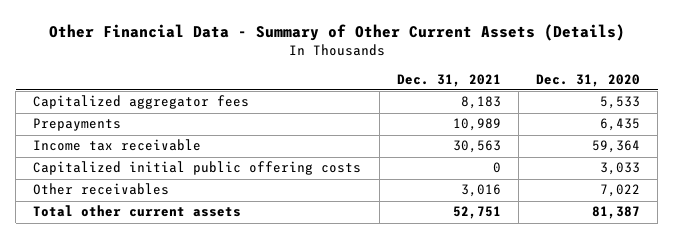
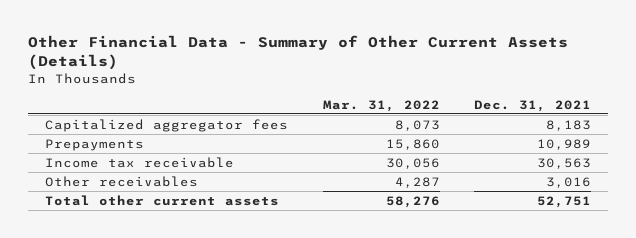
- | Dec. 31, 2021 | Dec. 31, 2020
+ | Mar. 31, 2022 | Dec. 31, 2021
- Capitalized initial public offering costs | 0 | 3,033

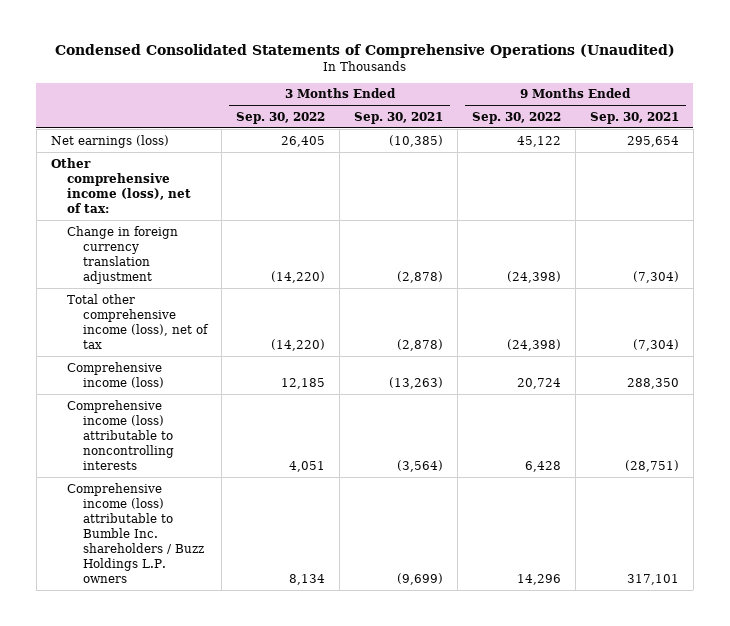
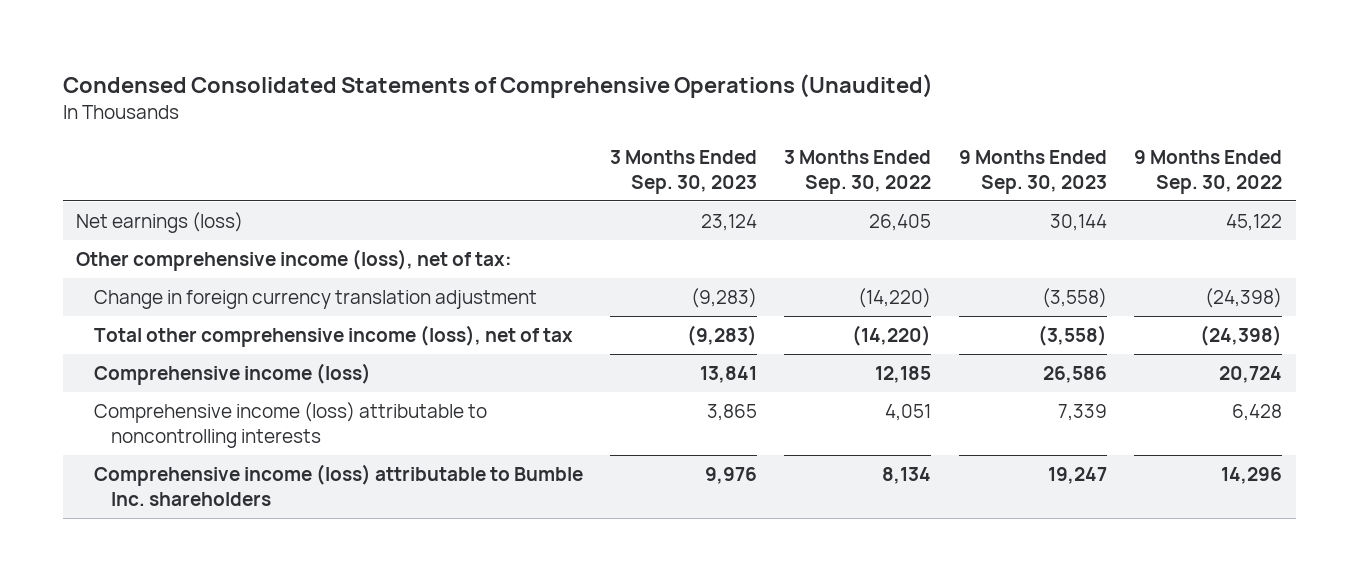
- | 3 Months Ended Sep. 30, 2022 | 3 Months Ended Sep. 30, 2021 | 9 Months Ended Sep. 30, 2022 | 9 Months Ended Sep. 30, 2021
+ | 3 Months Ended Sep. 30, 2023 | 3 Months Ended Sep. 30, 2022 | 9 Months Ended Sep. 30, 2023 | 9 Months Ended Sep. 30, 2022
- Comprehensive income (loss) attributable to Bumble Inc. shareholders / Buzz Holdings L.P. owners | 8,134 | (9,699) | 14,296 | 317,101
+ Comprehensive income (loss) attributable to Bumble Inc. shareholders | 9,976 | 8,134 | 19,247 | 14,296

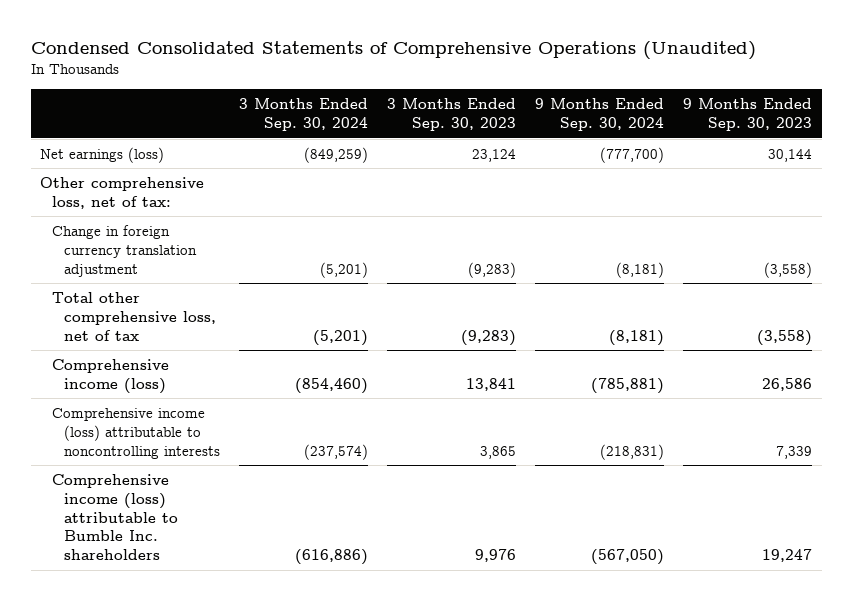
- | 3 Months Ended Sep. 30, 2023 | 3 Months Ended Sep. 30, 2022 | 9 Months Ended Sep. 30, 2023 | 9 Months Ended Sep. 30, 2022
+ | 3 Months Ended Sep. 30, 2024 | 3 Months Ended Sep. 30, 2023 | 9 Months Ended Sep. 30, 2024 | 9 Months Ended Sep. 30, 2023
- Other comprehensive income (loss), net of tax:
+ Other comprehensive loss, net of tax:
- Total other comprehensive income (loss), net of tax | (9,283) | (14,220) | (3,558) | (24,398)
+ Total other comprehensive loss, net of tax | (5,201) | (9,283) | (8,181) | (3,558)

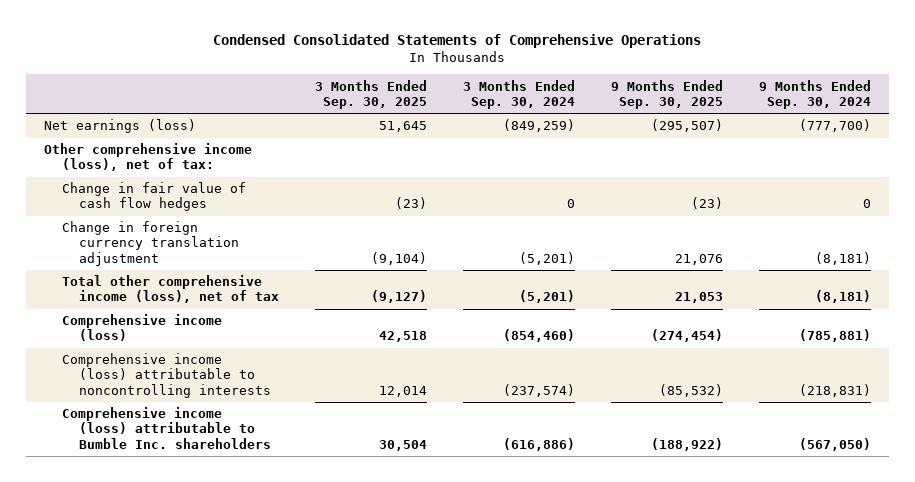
- Condensed Consolidated Statements of Comprehensive Operations (Unaudited)
+ Condensed Consolidated Statements of Comprehensive Operations
- | 3 Months Ended Sep. 30, 2024 | 3 Months Ended Sep. 30, 2023 | 9 Months Ended Sep. 30, 2024 | 9 Months Ended Sep. 30, 2023
+ | 3 Months Ended Sep. 30, 2025 | 3 Months Ended Sep. 30, 2024 | 9 Months Ended Sep. 30, 2025 | 9 Months Ended Sep. 30, 2024
- Other comprehensive loss, net of tax:
+ Other comprehensive income (loss), net of tax:
+ Change in fair value of cash flow hedges | (23) | 0 | (23) | 0
- Total other comprehensive loss, net of tax | (5,201) | (9,283) | (8,181) | (3,558)
+ Total other comprehensive income (loss), net of tax | (9,127) | (5,201) | 21,053 | (8,181)

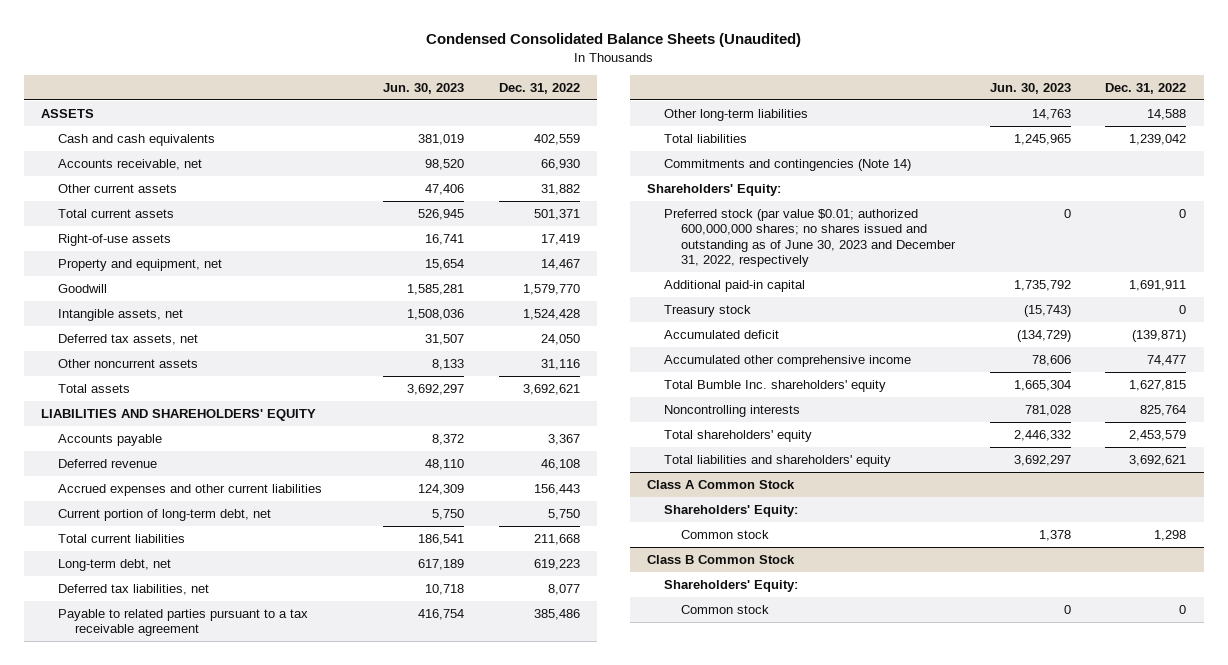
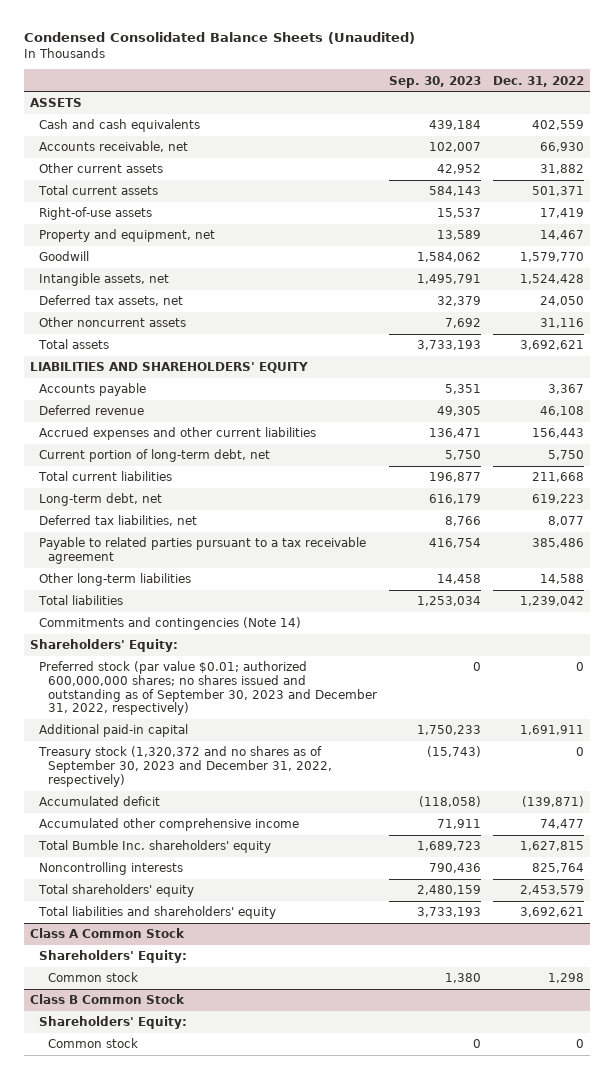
- | Jun. 30, 2023 | Dec. 31, 2022
+ | Sep. 30, 2023 | Dec. 31, 2022
- Preferred stock (par value $0.01; authorized 600,000,000 shares; no shares issued and outstanding as of June 30, 2023 and December 31, 2022, respectively | 0 | 0
+ Preferred stock (par value $0.01; authorized 600,000,000 shares; no shares issued and outstanding as of September 30, 2023 and December 31, 2022, respectively) | 0 | 0
- Treasury stock | (15,743) | 0
+ Treasury stock (1,320,372 and no shares as of September 30, 2023 and December 31, 2022, respectively) | (15,743) | 0

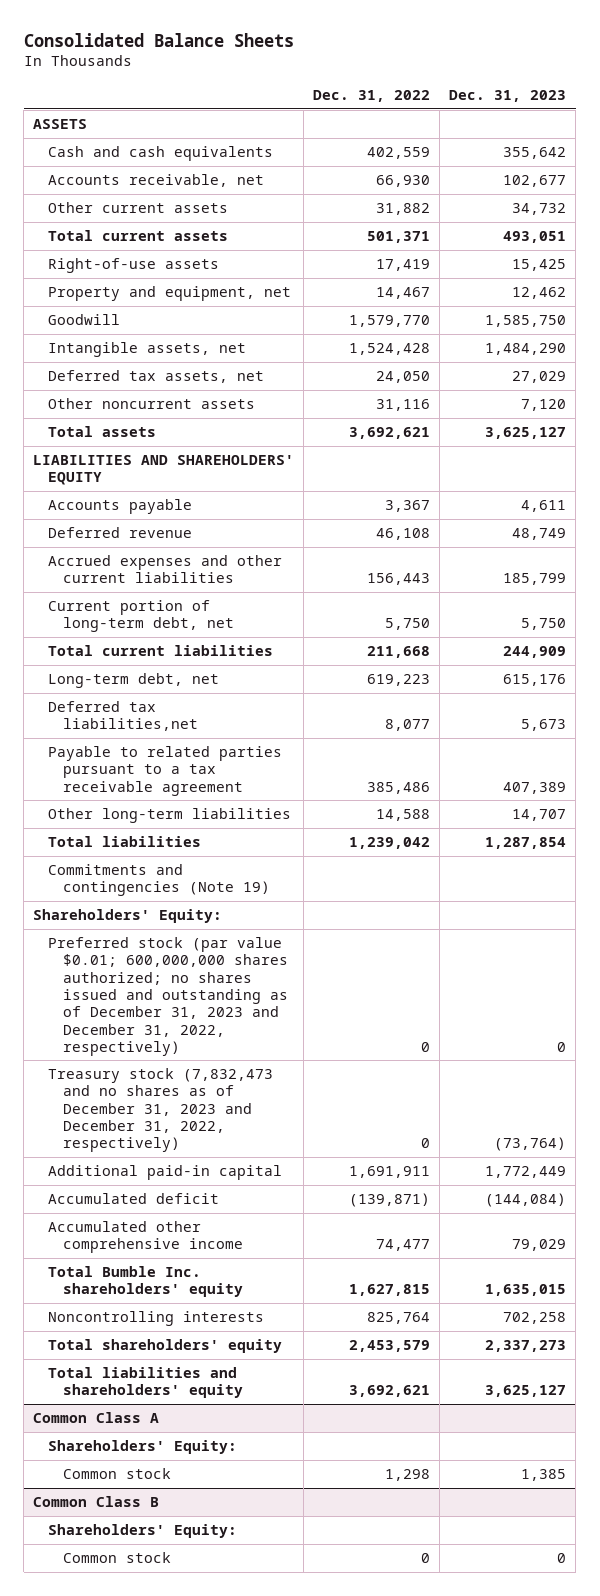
- Condensed Consolidated Balance Sheets (Unaudited)
+ Consolidated Balance Sheets
- | Sep. 30, 2023 | Dec. 31, 2022
+ | Dec. 31, 2022 | Dec. 31, 2023
- Deferred tax liabilities, net | 8,766 | 8,077
+ Deferred tax liabilities,net | 8,077 | 5,673
- Commitments and contingencies (Note 14)
+ Commitments and contingencies (Note 19)
- Preferred stock (par value $0.01; authorized 600,000,000 shares; no shares issued and outstanding as of September 30, 2023 and December 31, 2022, respectively) | 0 | 0
+ Preferred stock (par value $0.01; 600,000,000 shares authorized; no shares issued and outstanding as of December 31, 2023 and December 31, 2022, respectively) | 0 | 0
+ Treasury stock (7,832,473 and no shares as of December 31, 2023 and December 31, 2022, respectively) | 0 | (73,764)
- Treasury stock (1,320,372 and no shares as of September 30, 2023 and December 31, 2022, respectively) | (15,743) | 0
- Class A Common Stock
+ Common Class A
- Class B Common Stock
+ Common Class B

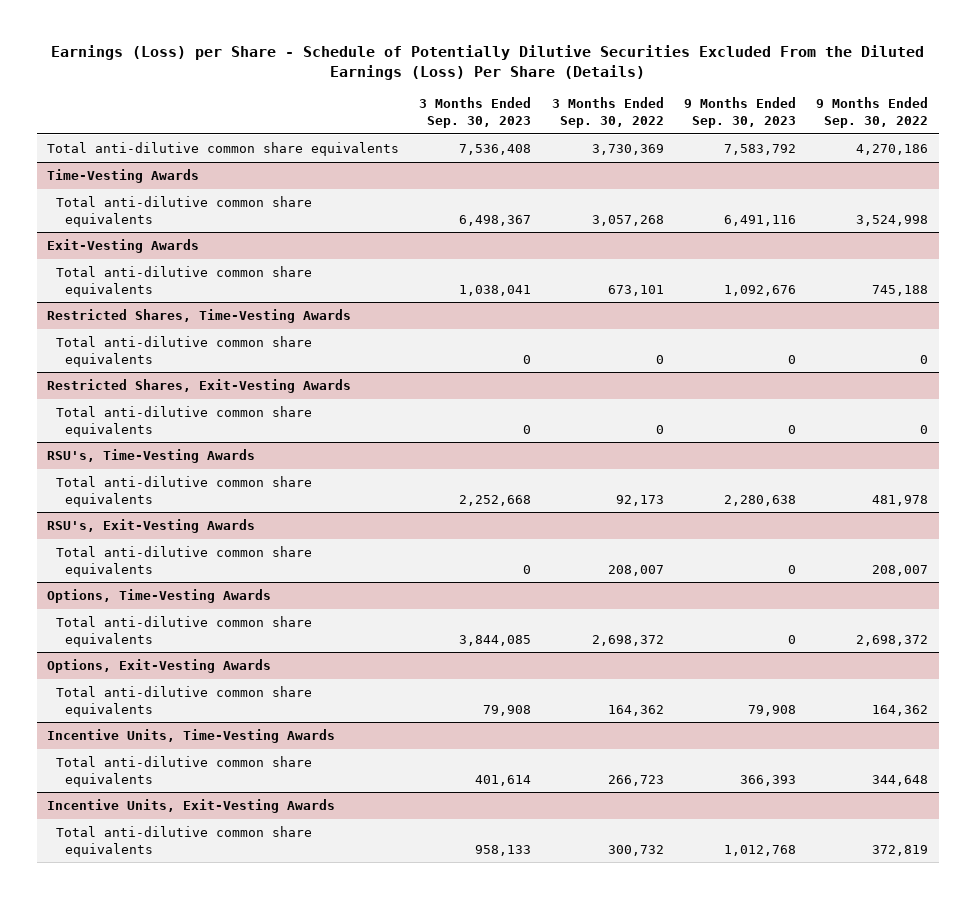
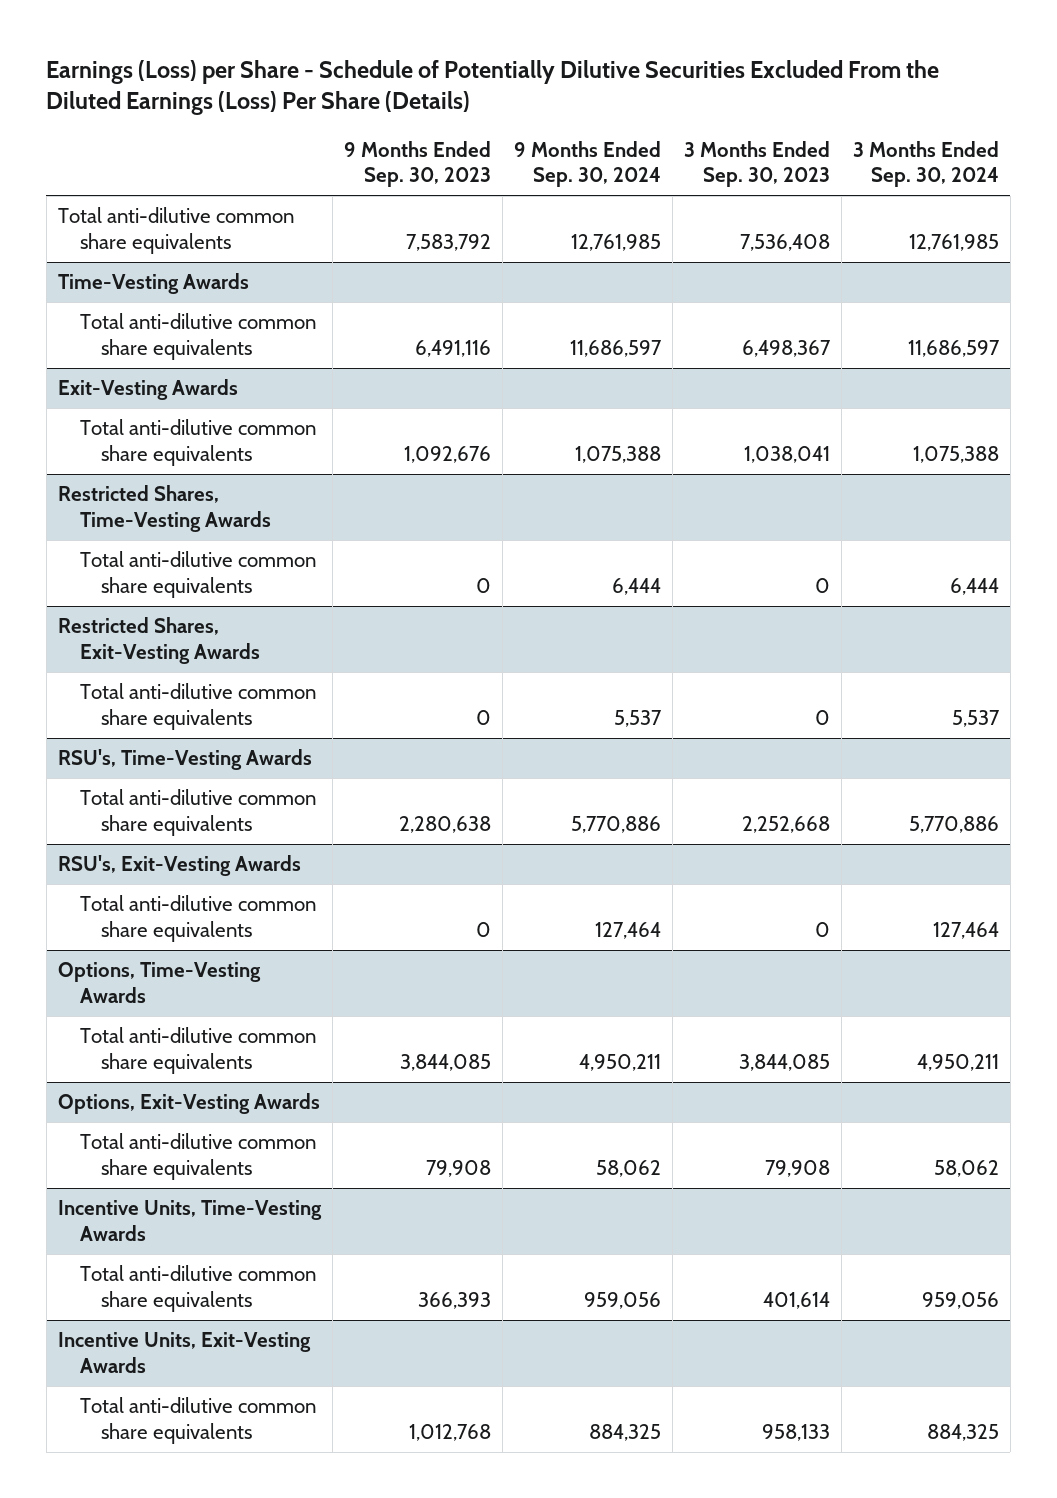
- | 3 Months Ended Sep. 30, 2023 | 3 Months Ended Sep. 30, 2022 | 9 Months Ended Sep. 30, 2023 | 9 Months Ended Sep. 30, 2022
+ | 9 Months Ended Sep. 30, 2023 | 9 Months Ended Sep. 30, 2024 | 3 Months Ended Sep. 30, 2023 | 3 Months Ended Sep. 30, 2024
@ Options, Time-Vesting Awards
- Total anti-dilutive common share equivalents | 3,844,085 | 2,698,372 | 0 | 2,698,372
+ Total anti-dilutive common share equivalents | 3,844,085 | 4,950,211 | 3,844,085 | 4,950,211

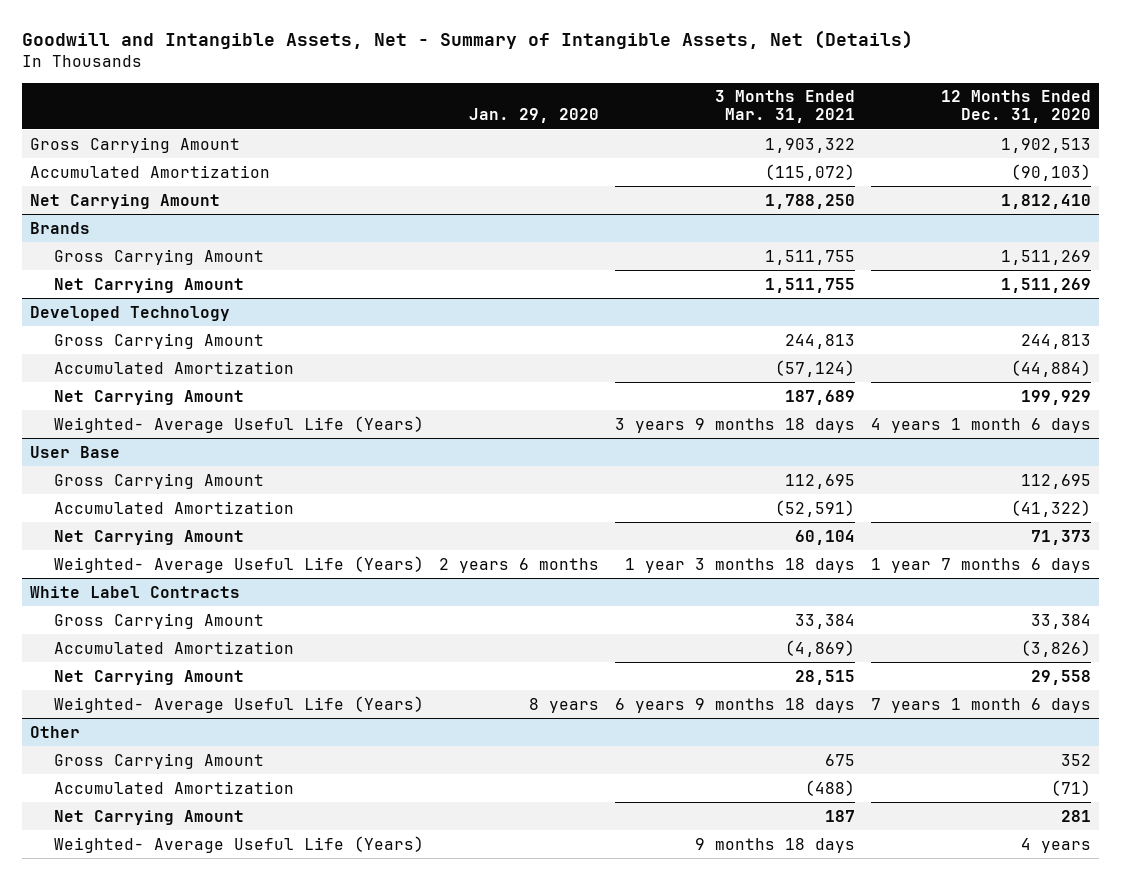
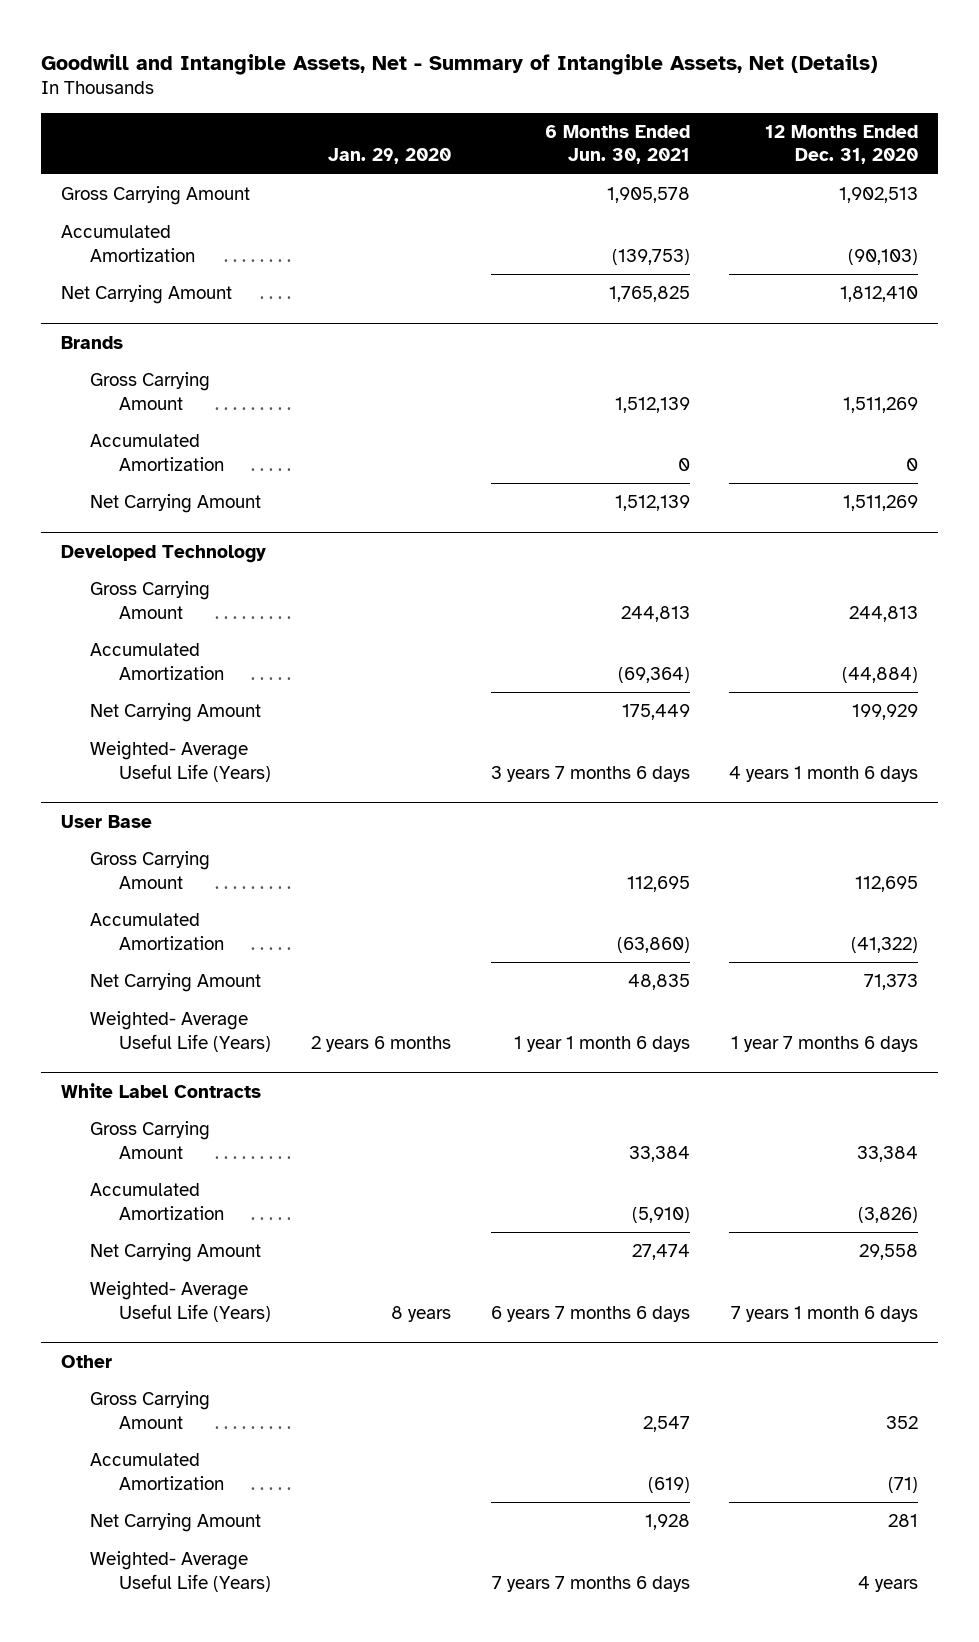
- | Jan. 29, 2020 | 3 Months Ended Mar. 31, 2021 | 12 Months Ended Dec. 31, 2020
+ | Jan. 29, 2020 | 6 Months Ended Jun. 30, 2021 | 12 Months Ended Dec. 31, 2020
@ Brands
+ Accumulated Amortization | | 0 | 0

